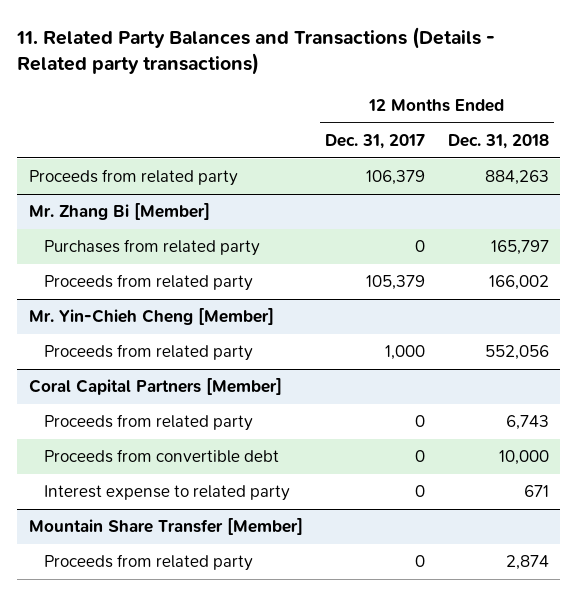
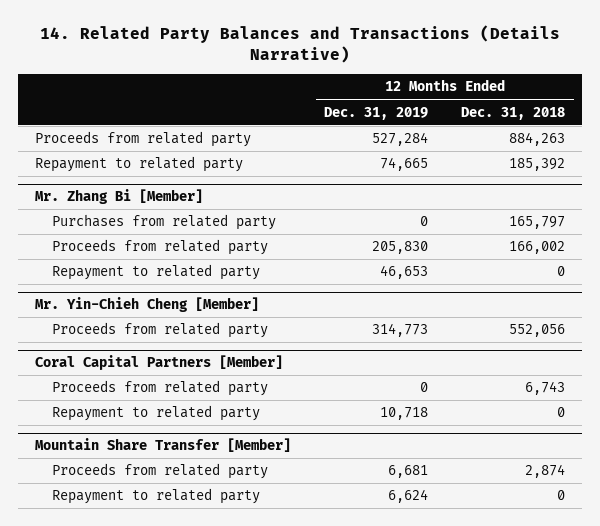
- 11. Related Party Balances and Transactions (Details - Related party transactions)
+ 14. Related Party Balances and Transactions (Details Narrative)
- | 12 Months Ended Dec. 31, 2017 | 12 Months Ended Dec. 31, 2018
+ | 12 Months Ended Dec. 31, 2019 | 12 Months Ended Dec. 31, 2018
+ Repayment to related party | 74,665 | 185,392
@ Mr. Zhang Bi [Member]
+ Repayment to related party | 46,653 | 0
@ Coral Capital Partners [Member]
- Proceeds from convertible debt | 0 | 10,000
- Interest expense to related party | 0 | 671
+ Repayment to related party | 10,718 | 0
@ Mountain Share Transfer [Member]
+ Repayment to related party | 6,624 | 0

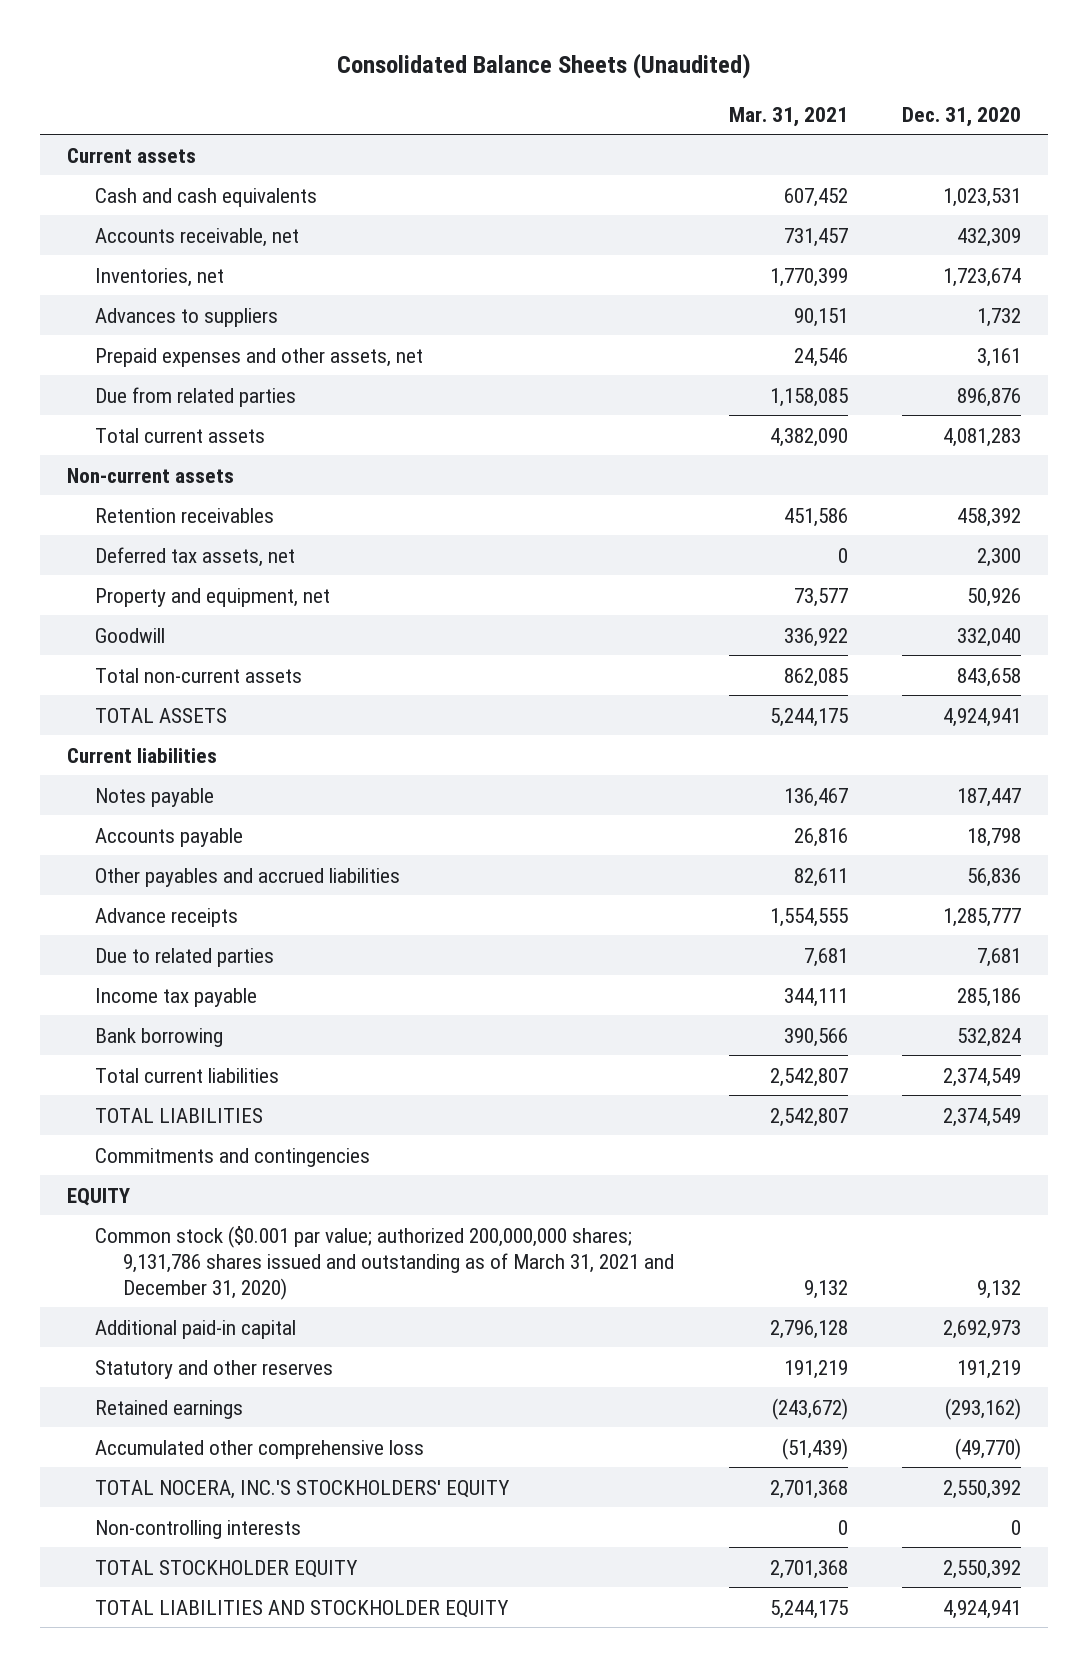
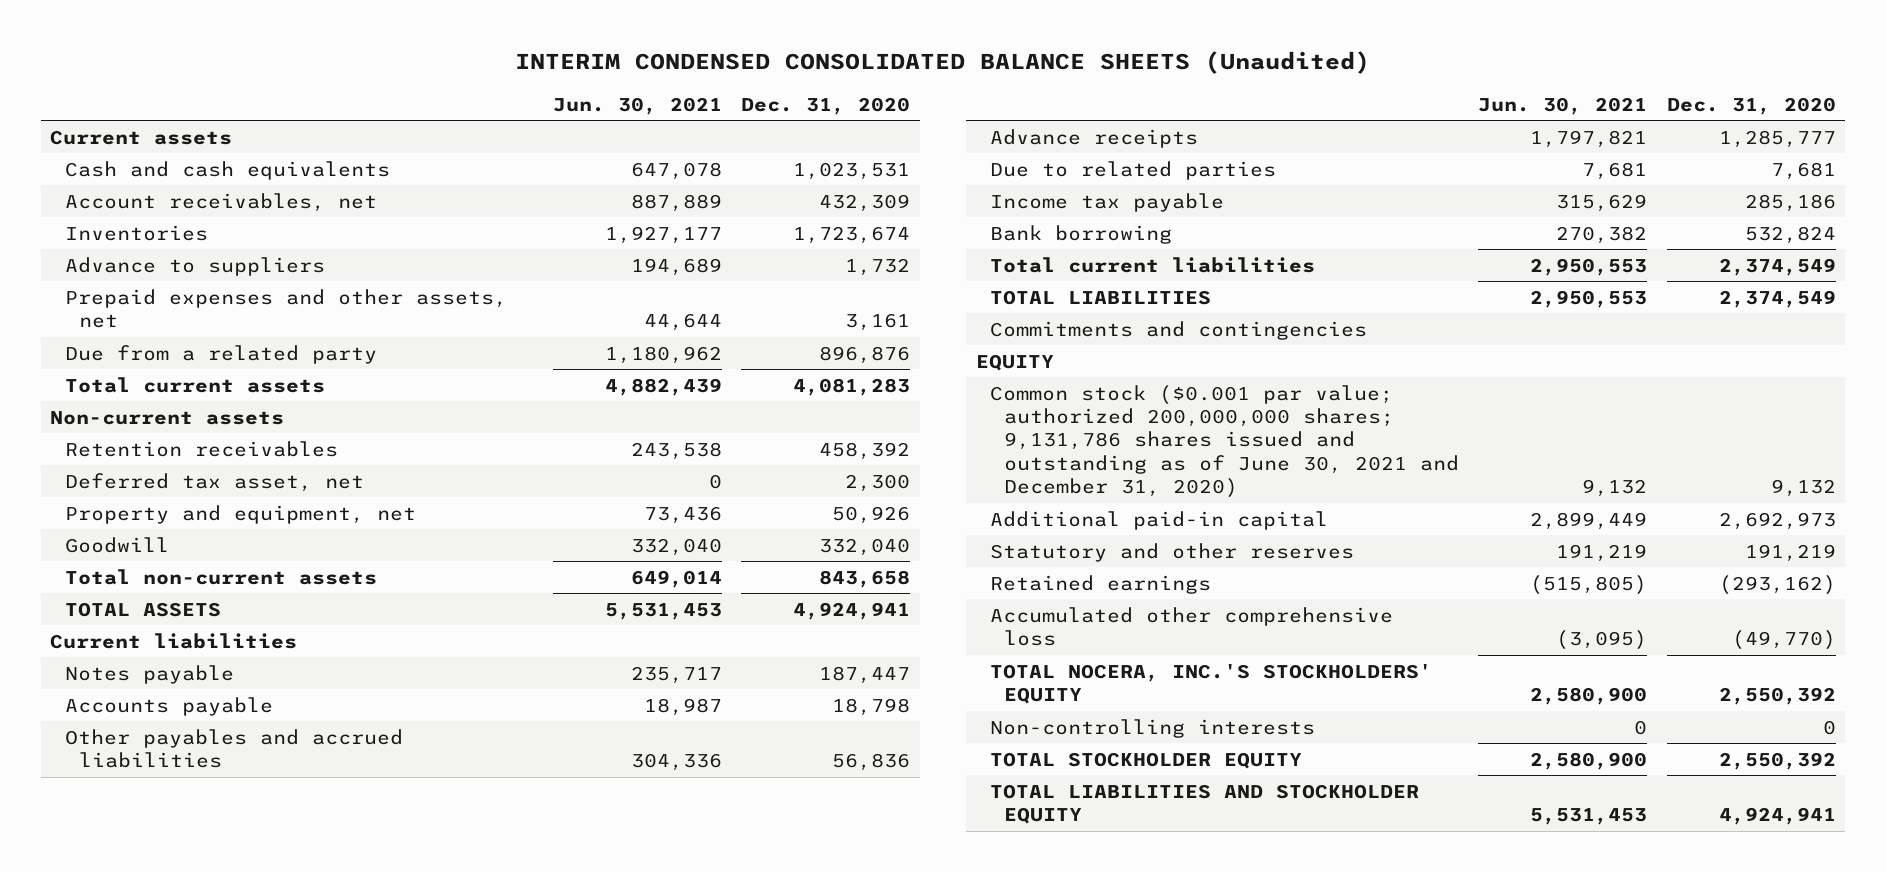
- Consolidated Balance Sheets (Unaudited)
+ INTERIM CONDENSED CONSOLIDATED BALANCE SHEETS (Unaudited)
- | Mar. 31, 2021 | Dec. 31, 2020
+ | Jun. 30, 2021 | Dec. 31, 2020
- Accounts receivable, net | 731,457 | 432,309
- Inventories, net | 1,770,399 | 1,723,674
- Advances to suppliers | 90,151 | 1,732
+ Account receivables, net | 887,889 | 432,309
+ Inventories | 1,927,177 | 1,723,674
+ Advance to suppliers | 194,689 | 1,732
- Due from related parties | 1,158,085 | 896,876
+ Due from a related party | 1,180,962 | 896,876
- Deferred tax assets, net | 0 | 2,300
+ Deferred tax asset, net | 0 | 2,300
- Common stock ($0.001 par value; authorized 200,000,000 shares; 9,131,786 shares issued and outstanding as of March 31, 2021 and December 31, 2020) | 9,132 | 9,132
+ Common stock ($0.001 par value; authorized 200,000,000 shares; 9,131,786 shares issued and outstanding as of June 30, 2021 and December 31, 2020) | 9,132 | 9,132

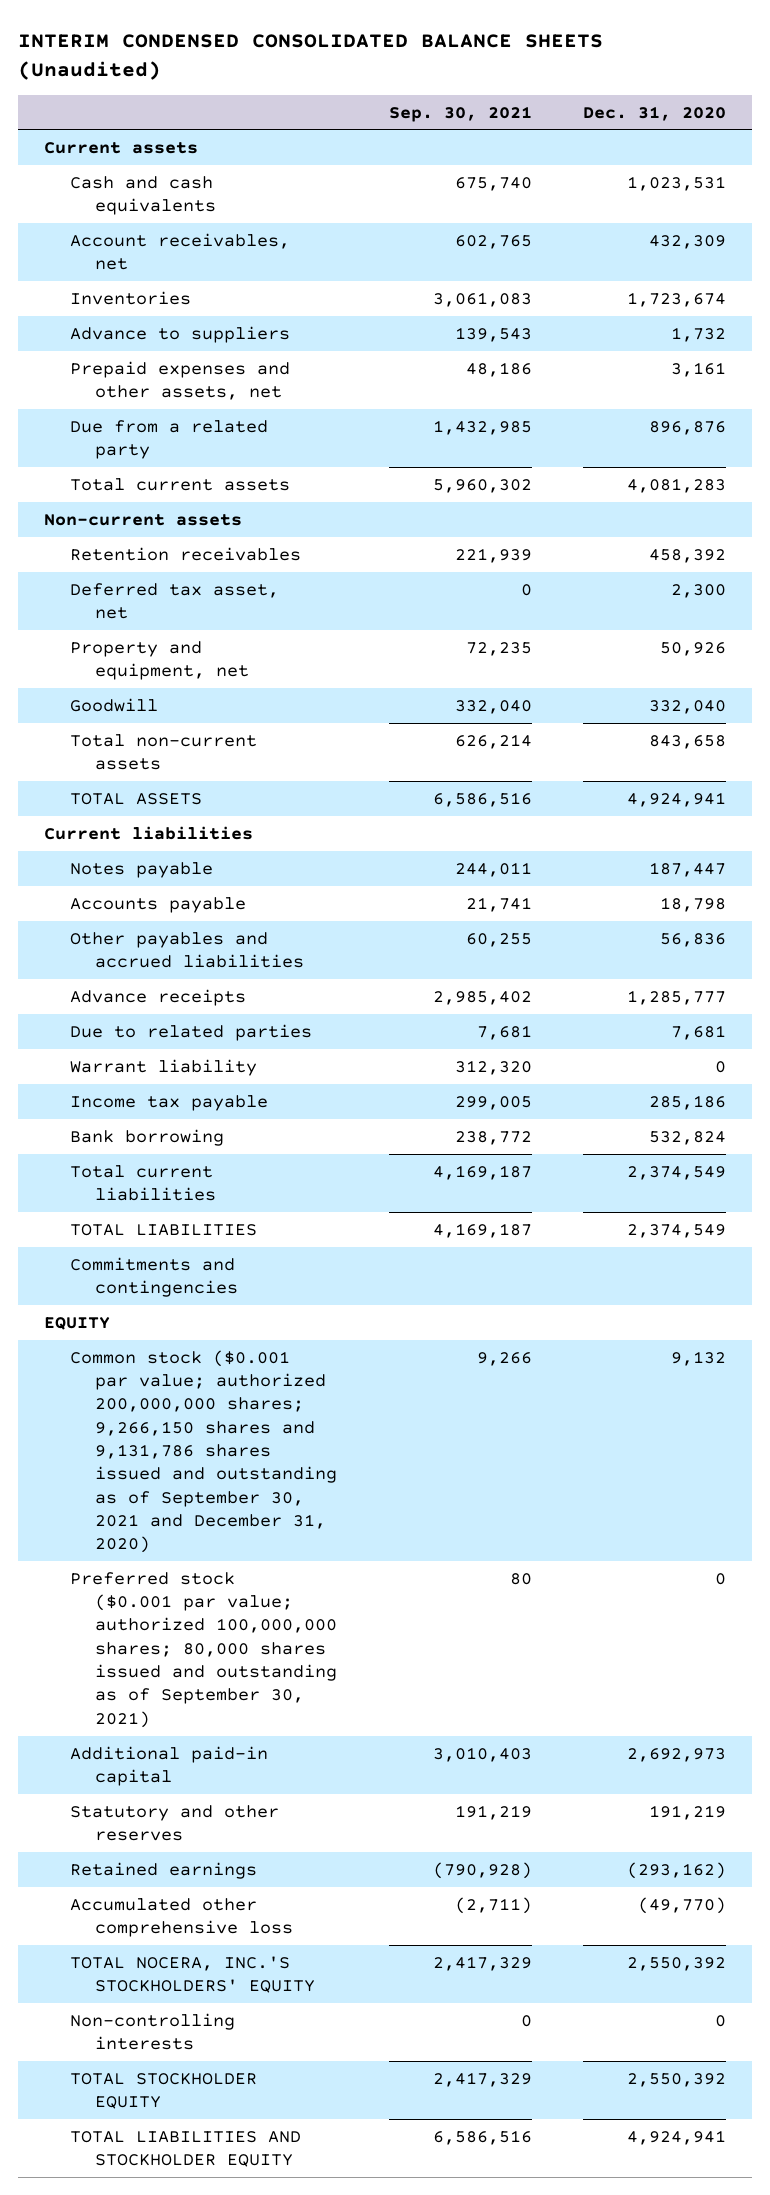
- | Jun. 30, 2021 | Dec. 31, 2020
+ | Sep. 30, 2021 | Dec. 31, 2020
+ Warrant liability | 312,320 | 0
- Common stock ($0.001 par value; authorized 200,000,000 shares; 9,131,786 shares issued and outstanding as of June 30, 2021 and December 31, 2020) | 9,132 | 9,132
+ Common stock ($0.001 par value; authorized 200,000,000 shares; 9,266,150 shares and 9,131,786 shares issued and outstanding as of September 30, 2021 and December 31, 2020) | 9,266 | 9,132
+ Preferred stock ($0.001 par value; authorized 100,000,000 shares; 80,000 shares issued and outstanding as of September 30, 2021) | 80 | 0

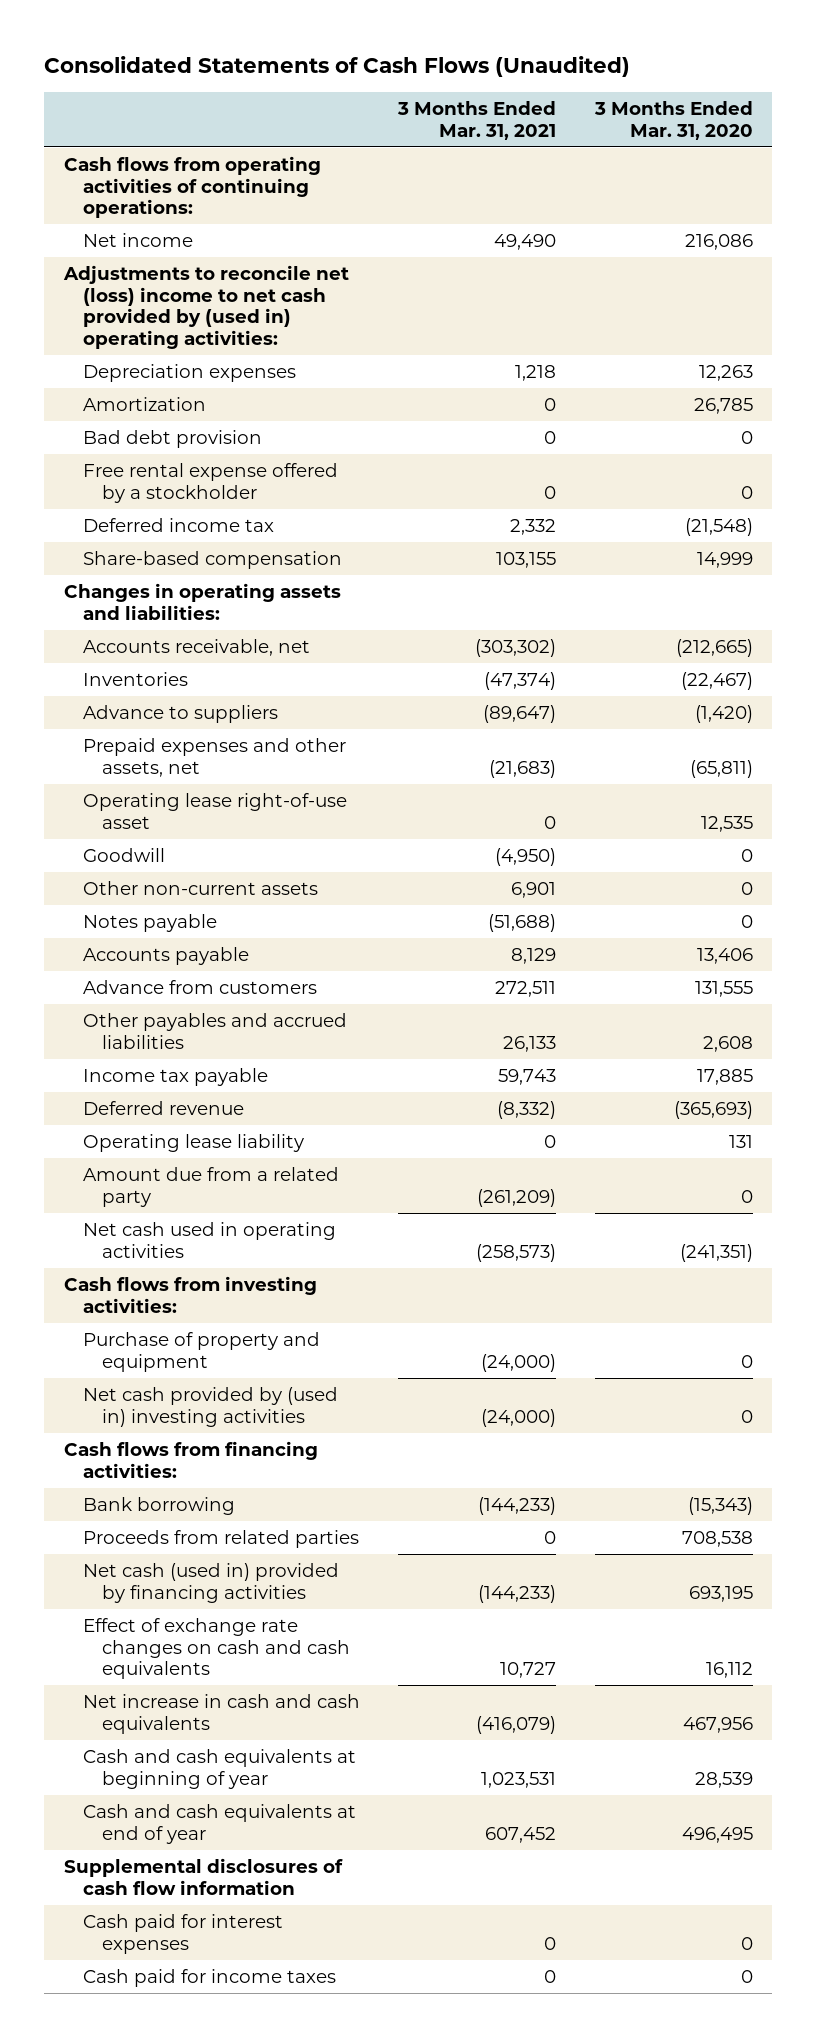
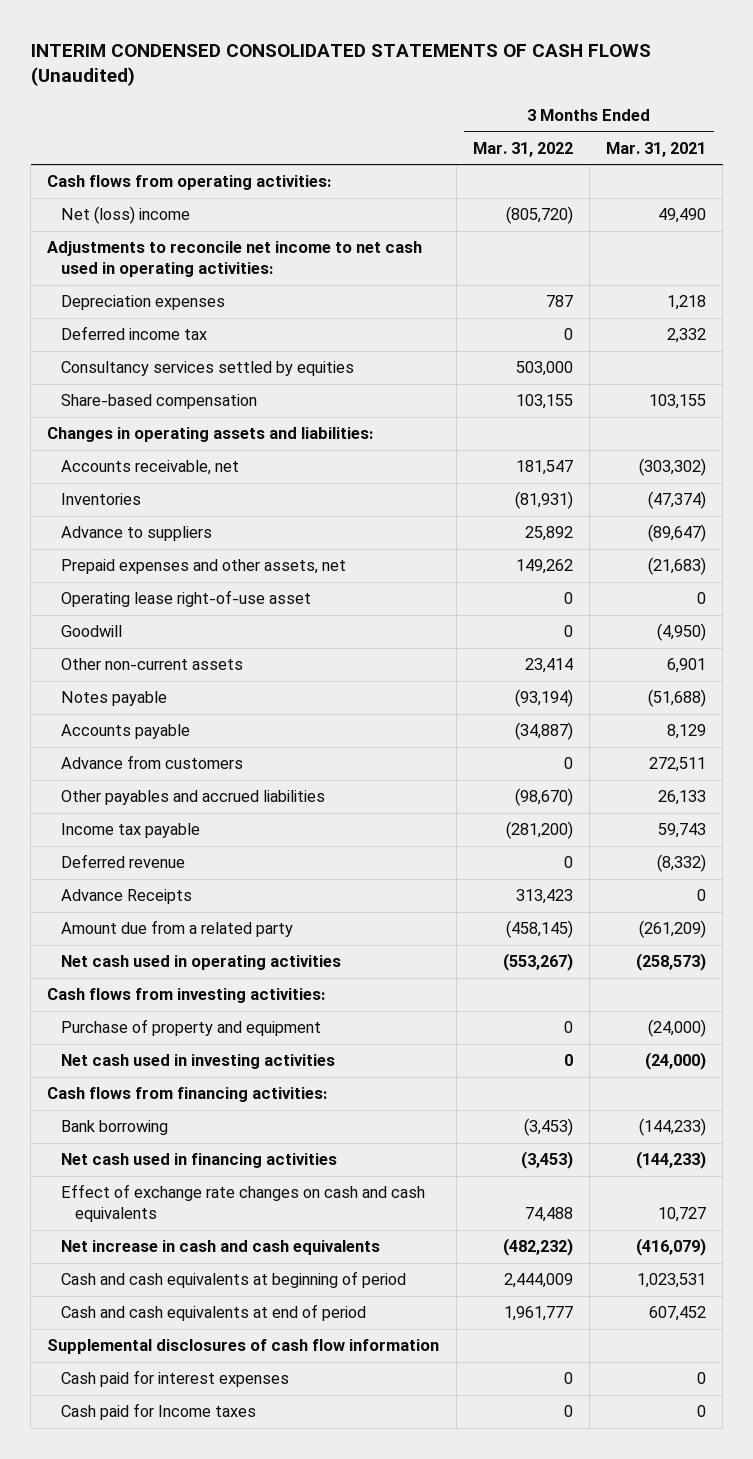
- Consolidated Statements of Cash Flows (Unaudited)
+ INTERIM CONDENSED CONSOLIDATED STATEMENTS OF CASH FLOWS (Unaudited)
- | 3 Months Ended Mar. 31, 2021 | 3 Months Ended Mar. 31, 2020
+ | 3 Months Ended Mar. 31, 2022 | 3 Months Ended Mar. 31, 2021
- Cash flows from operating activities of continuing operations:
- Net income | 49,490 | 216,086
- Adjustments to reconcile net (loss) income to net cash provided by (used in) operating activities:
+ Cash flows from operating activities:
+ Net (loss) income | (805,720) | 49,490
+ Adjustments to reconcile net income to net cash used in operating activities:
- Amortization | 0 | 26,785
- Bad debt provision | 0 | 0
- Free rental expense offered by a stockholder | 0 | 0
+ Consultancy services settled by equities | 503,000 |
- Operating lease liability | 0 | 131
+ Advance Receipts | 313,423 | 0
- Net cash provided by (used in) investing activities | (24,000) | 0
+ Net cash used in investing activities | 0 | (24,000)
- Proceeds from related parties | 0 | 708,538
- Net cash (used in) provided by financing activities | (144,233) | 693,195
+ Net cash used in financing activities | (3,453) | (144,233)
- Cash and cash equivalents at beginning of year | 1,023,531 | 28,539
- Cash and cash equivalents at end of year | 607,452 | 496,495
+ Cash and cash equivalents at beginning of period | 2,444,009 | 1,023,531
+ Cash and cash equivalents at end of period | 1,961,777 | 607,452
- Cash paid for income taxes | 0 | 0
+ Cash paid for Income taxes | 0 | 0

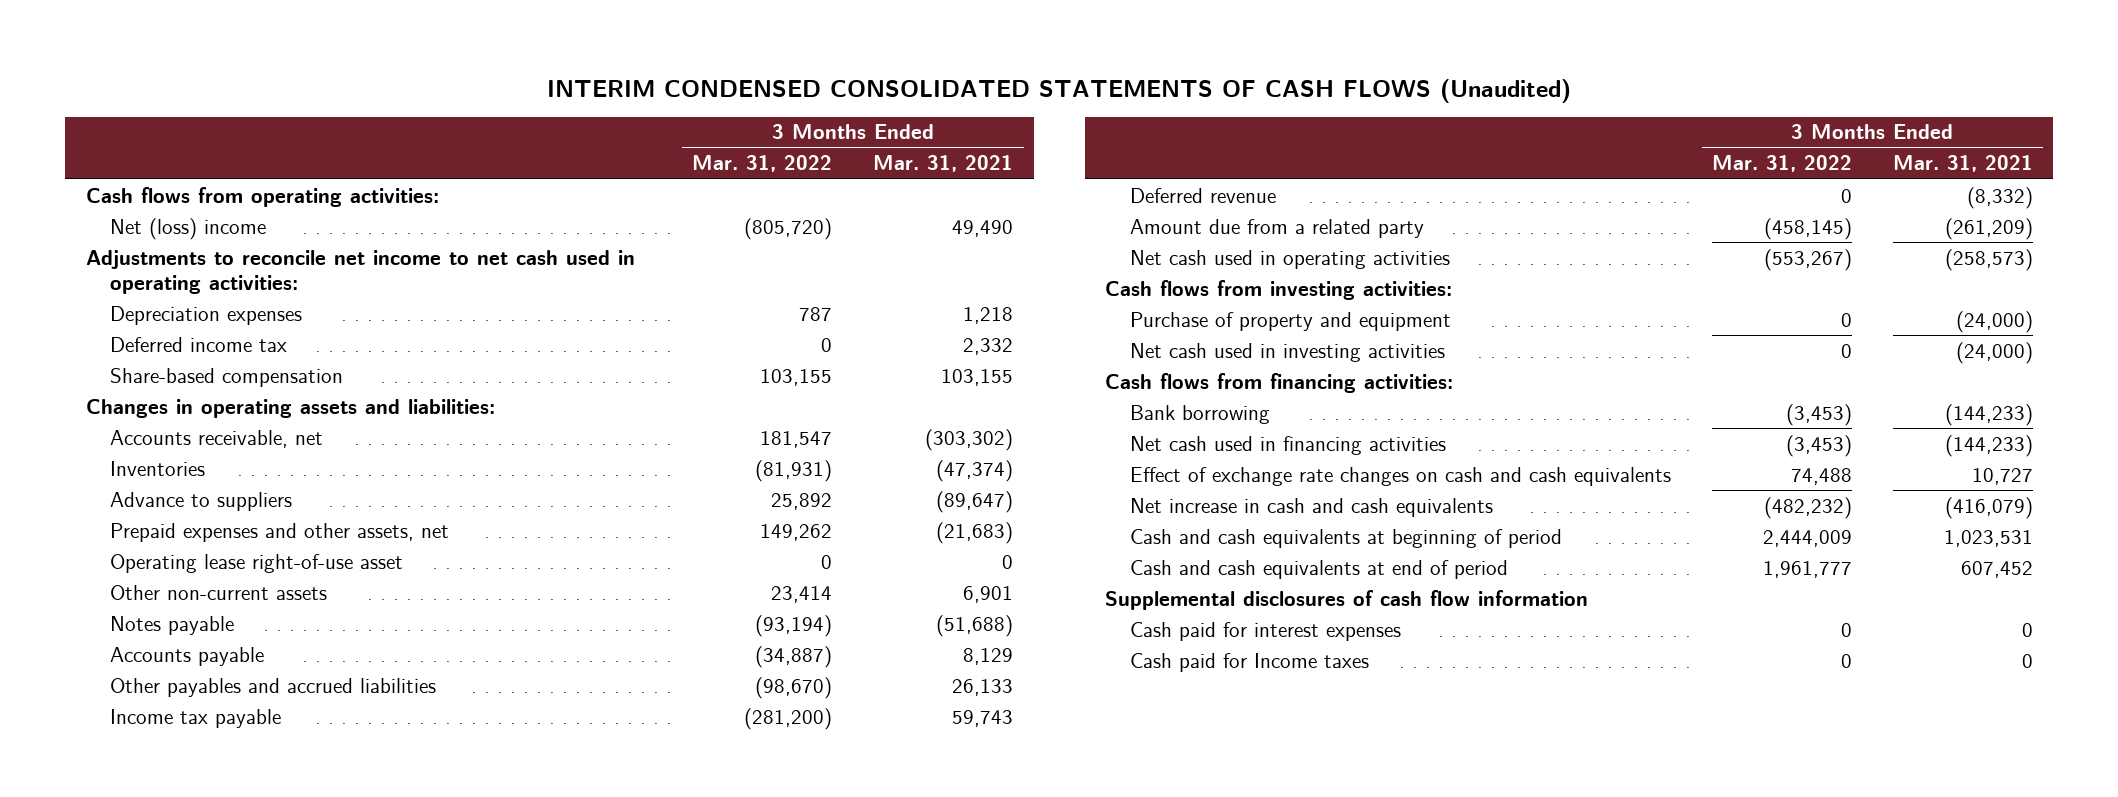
- Consultancy services settled by equities | 503,000 |
- Goodwill | 0 | (4,950)
- Advance from customers | 0 | 272,511
- Advance Receipts | 313,423 | 0

